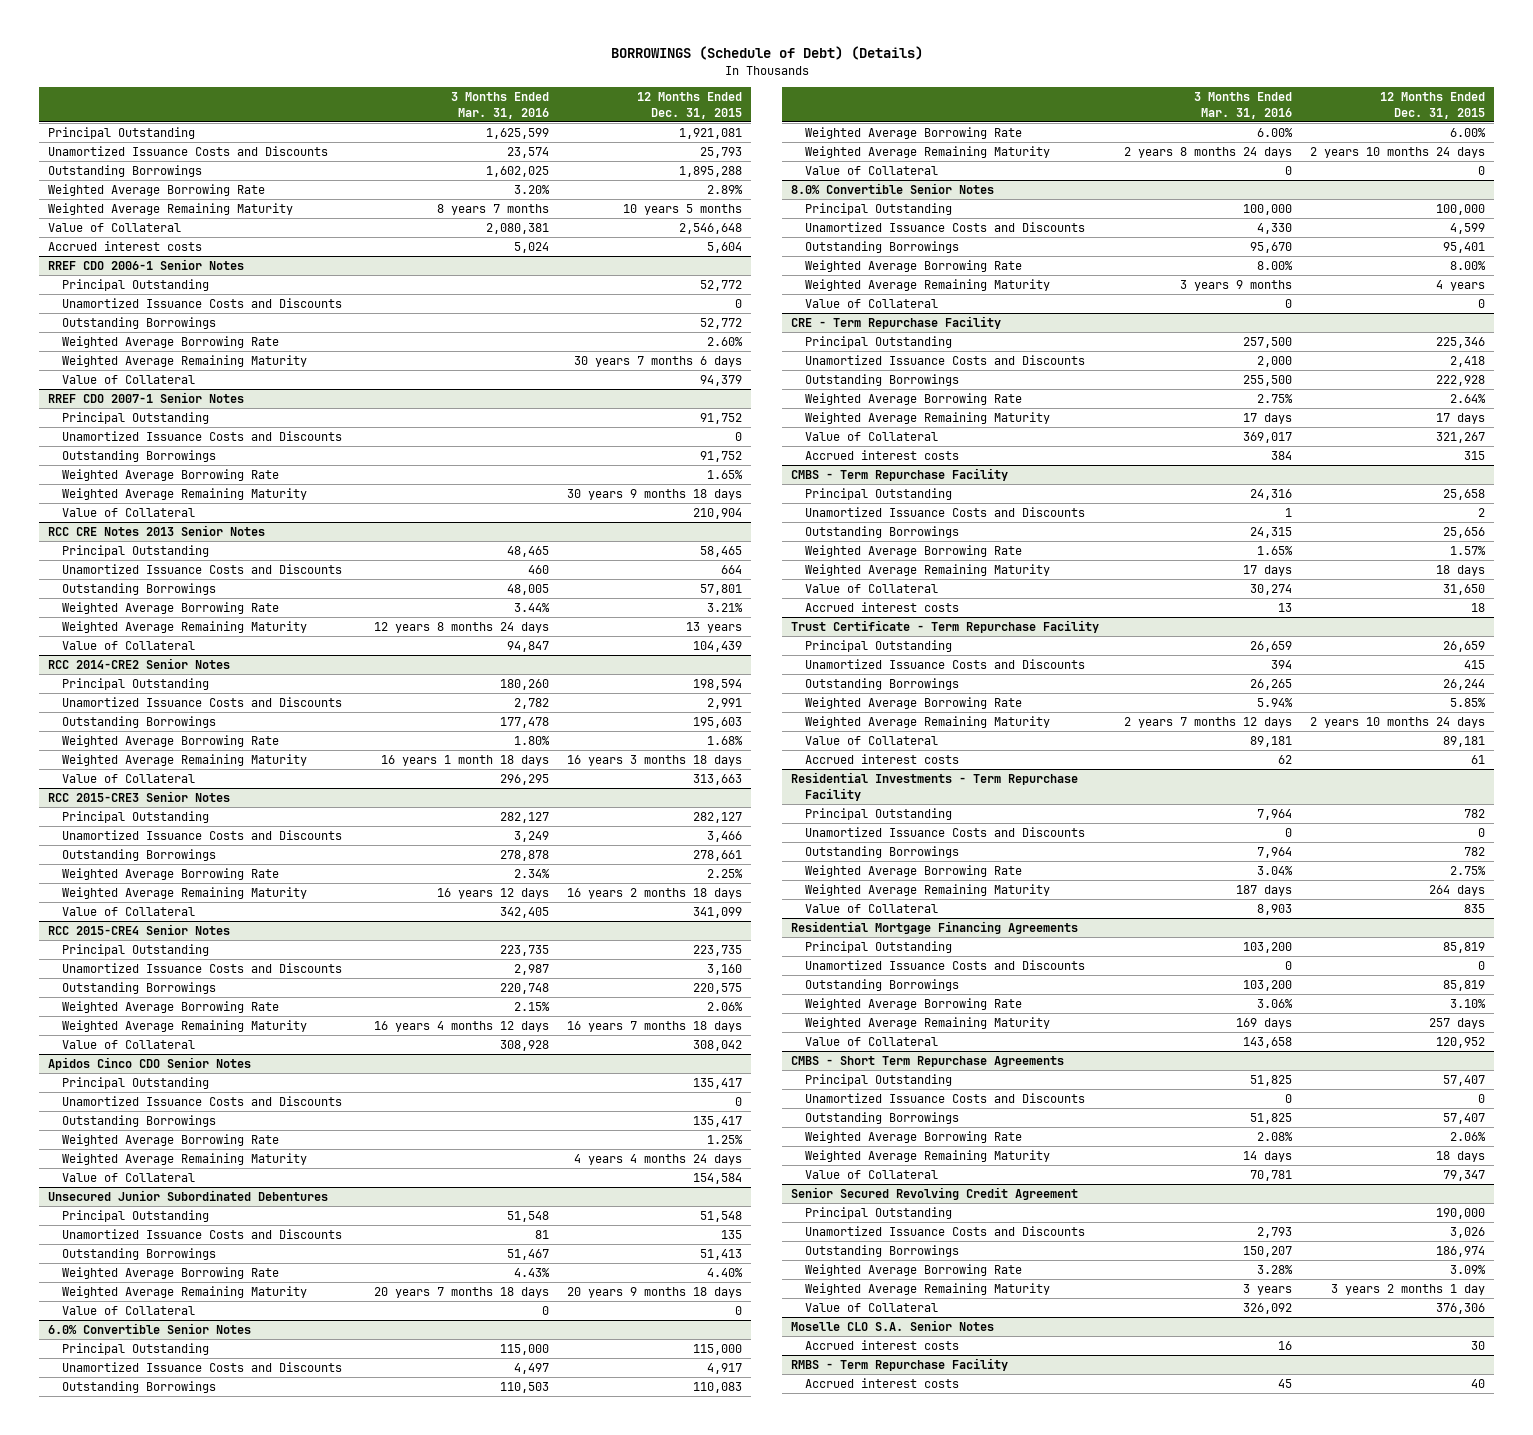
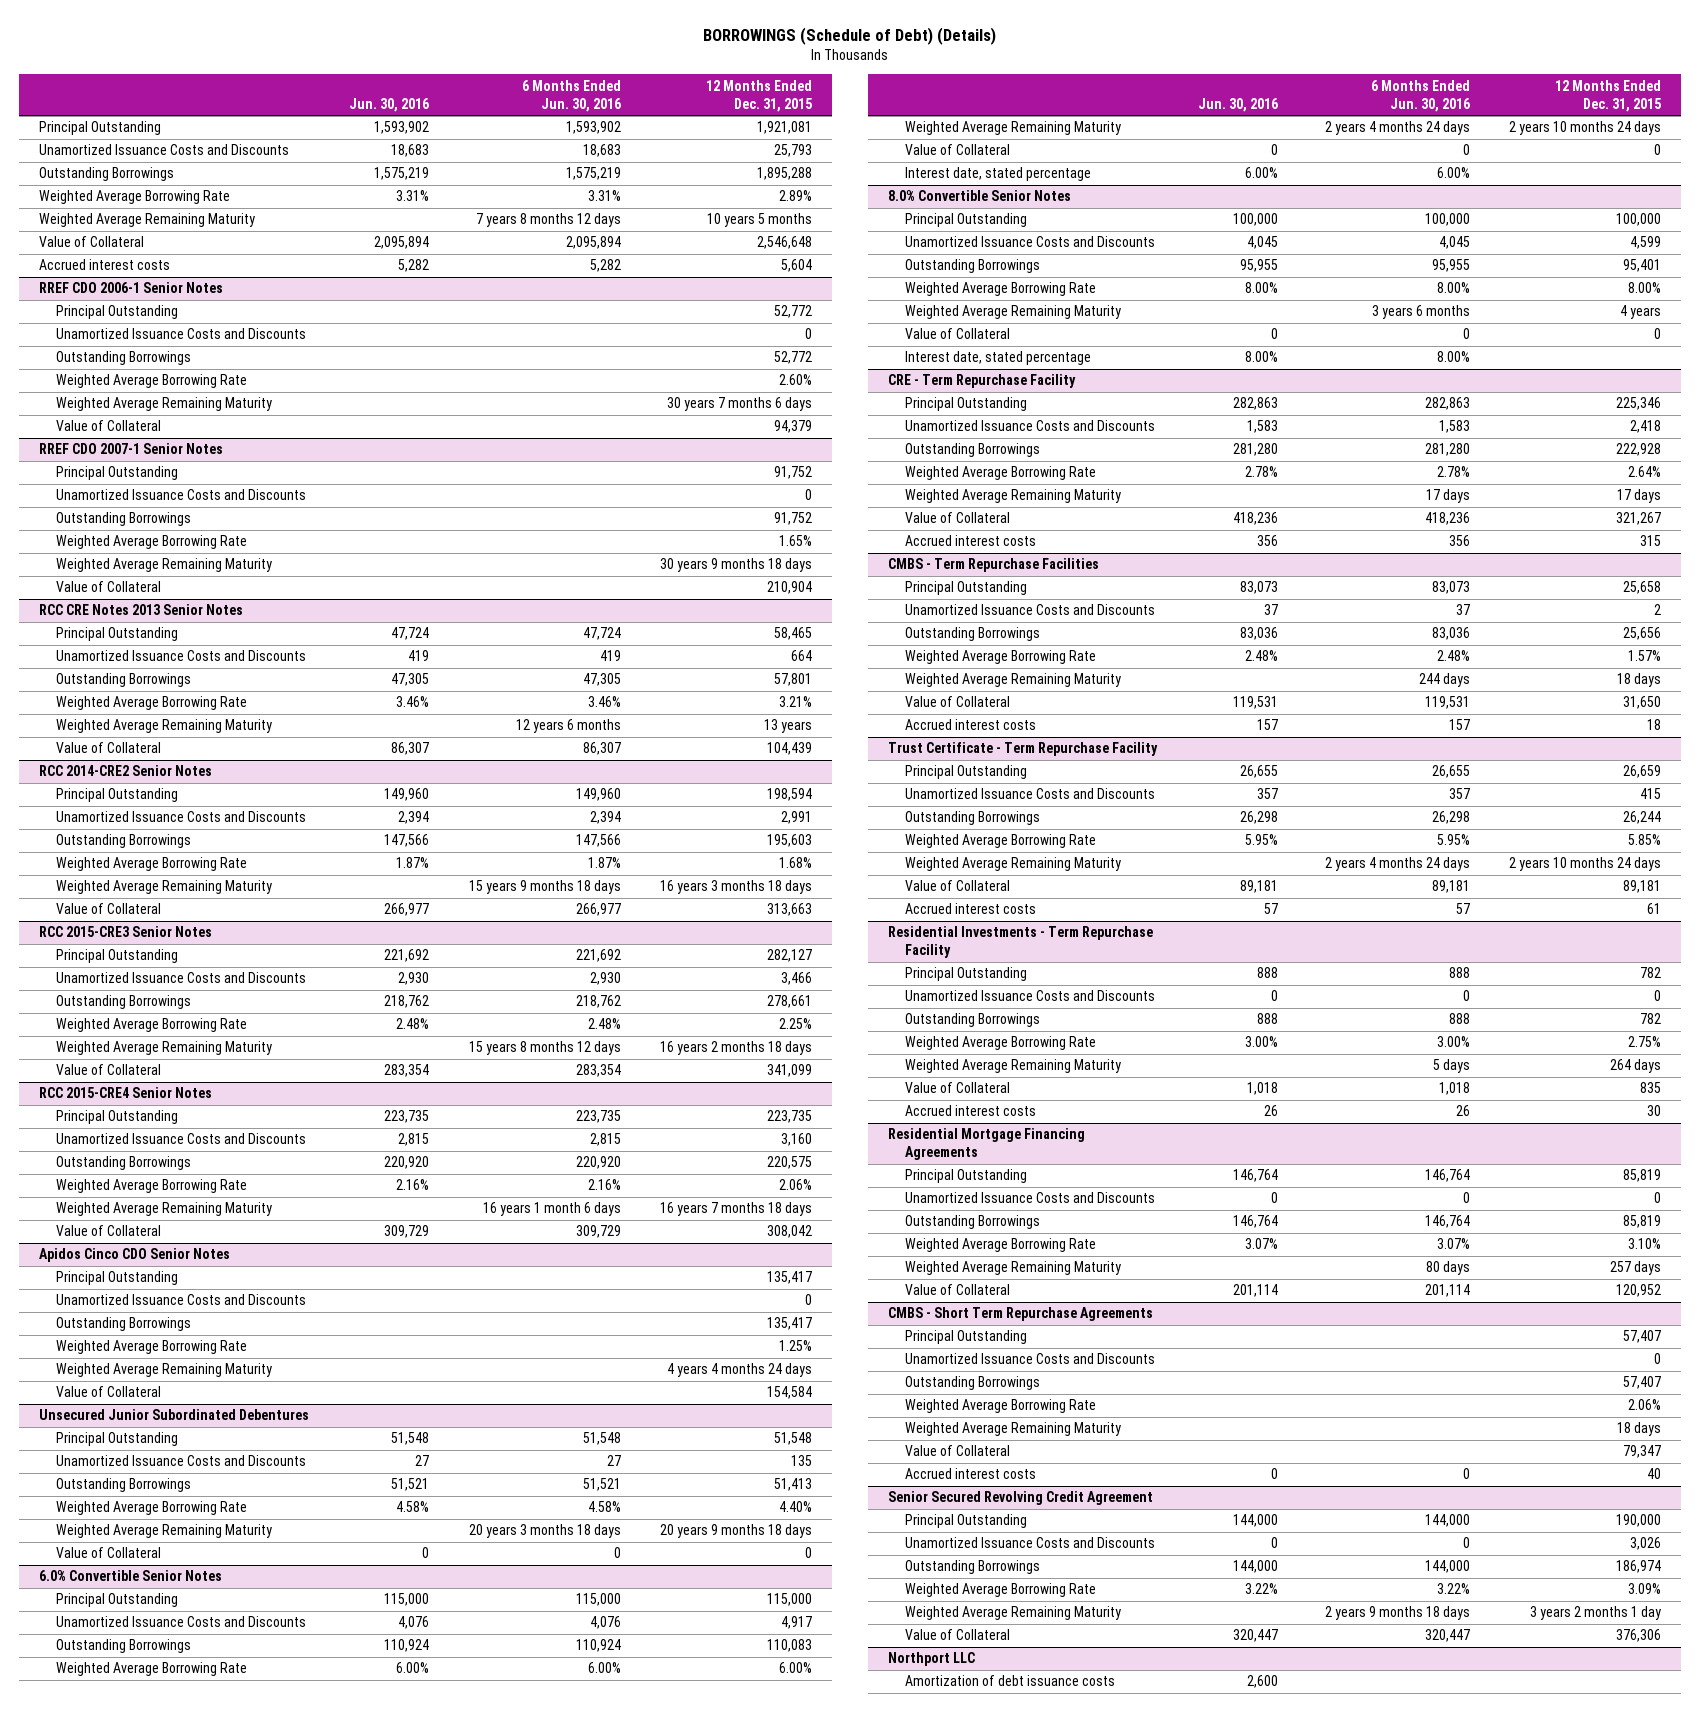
- | 3 Months Ended Mar. 31, 2016 | 12 Months Ended Dec. 31, 2015
+ | Jun. 30, 2016 | 6 Months Ended Jun. 30, 2016 | 12 Months Ended Dec. 31, 2015
@ 6.0% Convertible Senior Notes
+ Interest date, stated percentage | 6.00% | 6.00% |
@ 8.0% Convertible Senior Notes
+ Interest date, stated percentage | 8.00% | 8.00% |
- CMBS - Term Repurchase Facility
+ CMBS - Term Repurchase Facilities
@ Residential Investments - Term Repurchase Facility
+ Accrued interest costs | 26 | 26 | 30
@ CMBS - Short Term Repurchase Agreements
+ Accrued interest costs | 0 | 0 | 40
- Moselle CLO S.A. Senior Notes
- Accrued interest costs | 16 | 30
- RMBS - Term Repurchase Facility
- Accrued interest costs | 45 | 40
+ Northport LLC
+ Amortization of debt issuance costs | 2,600 | |

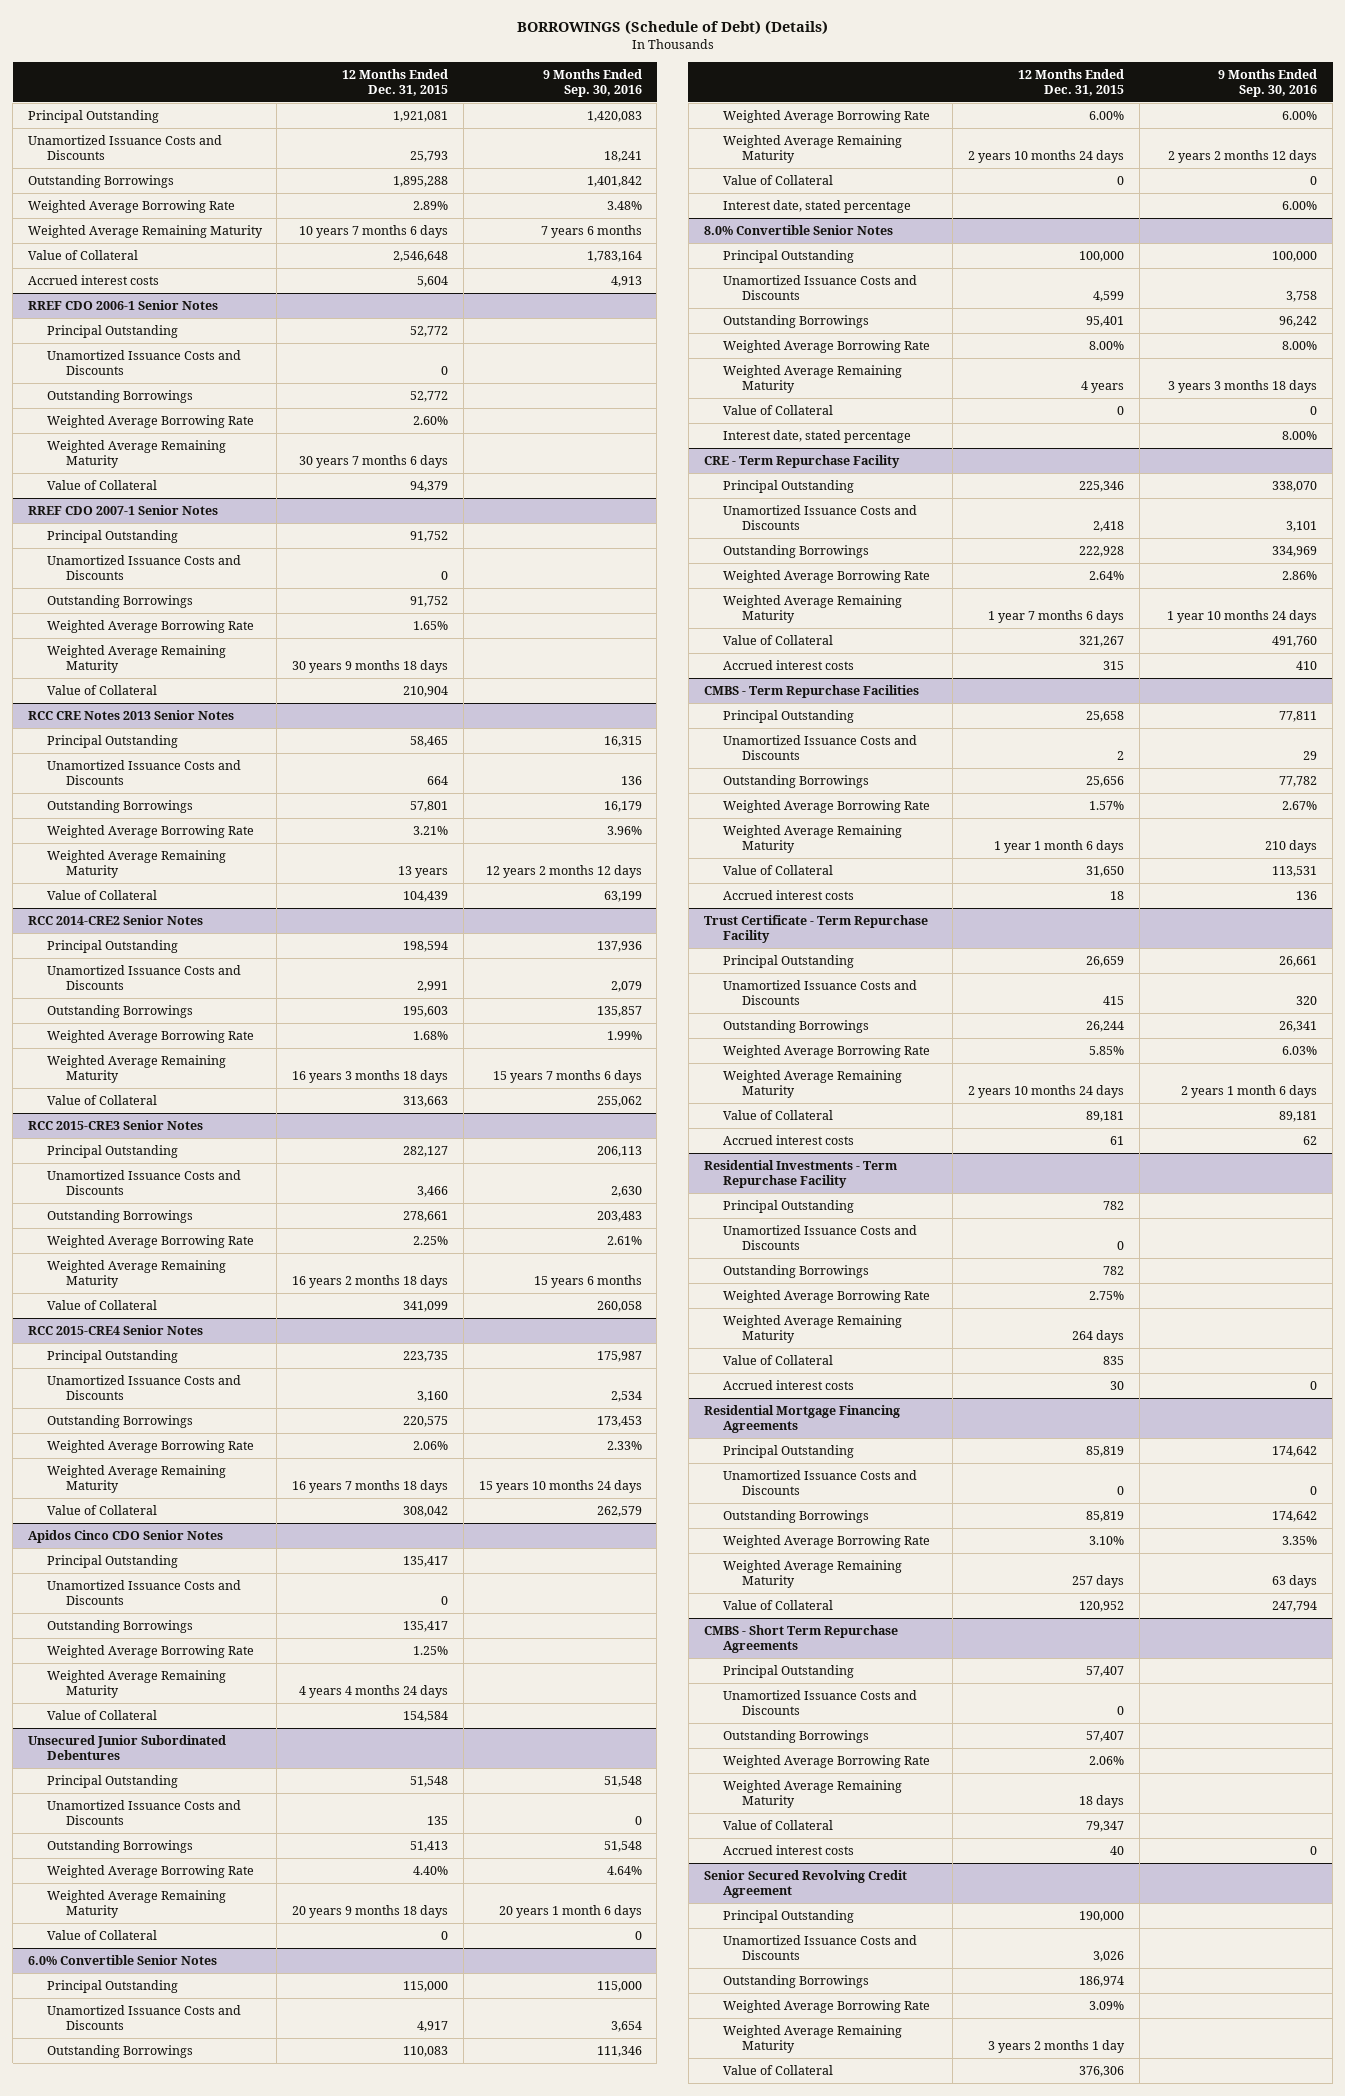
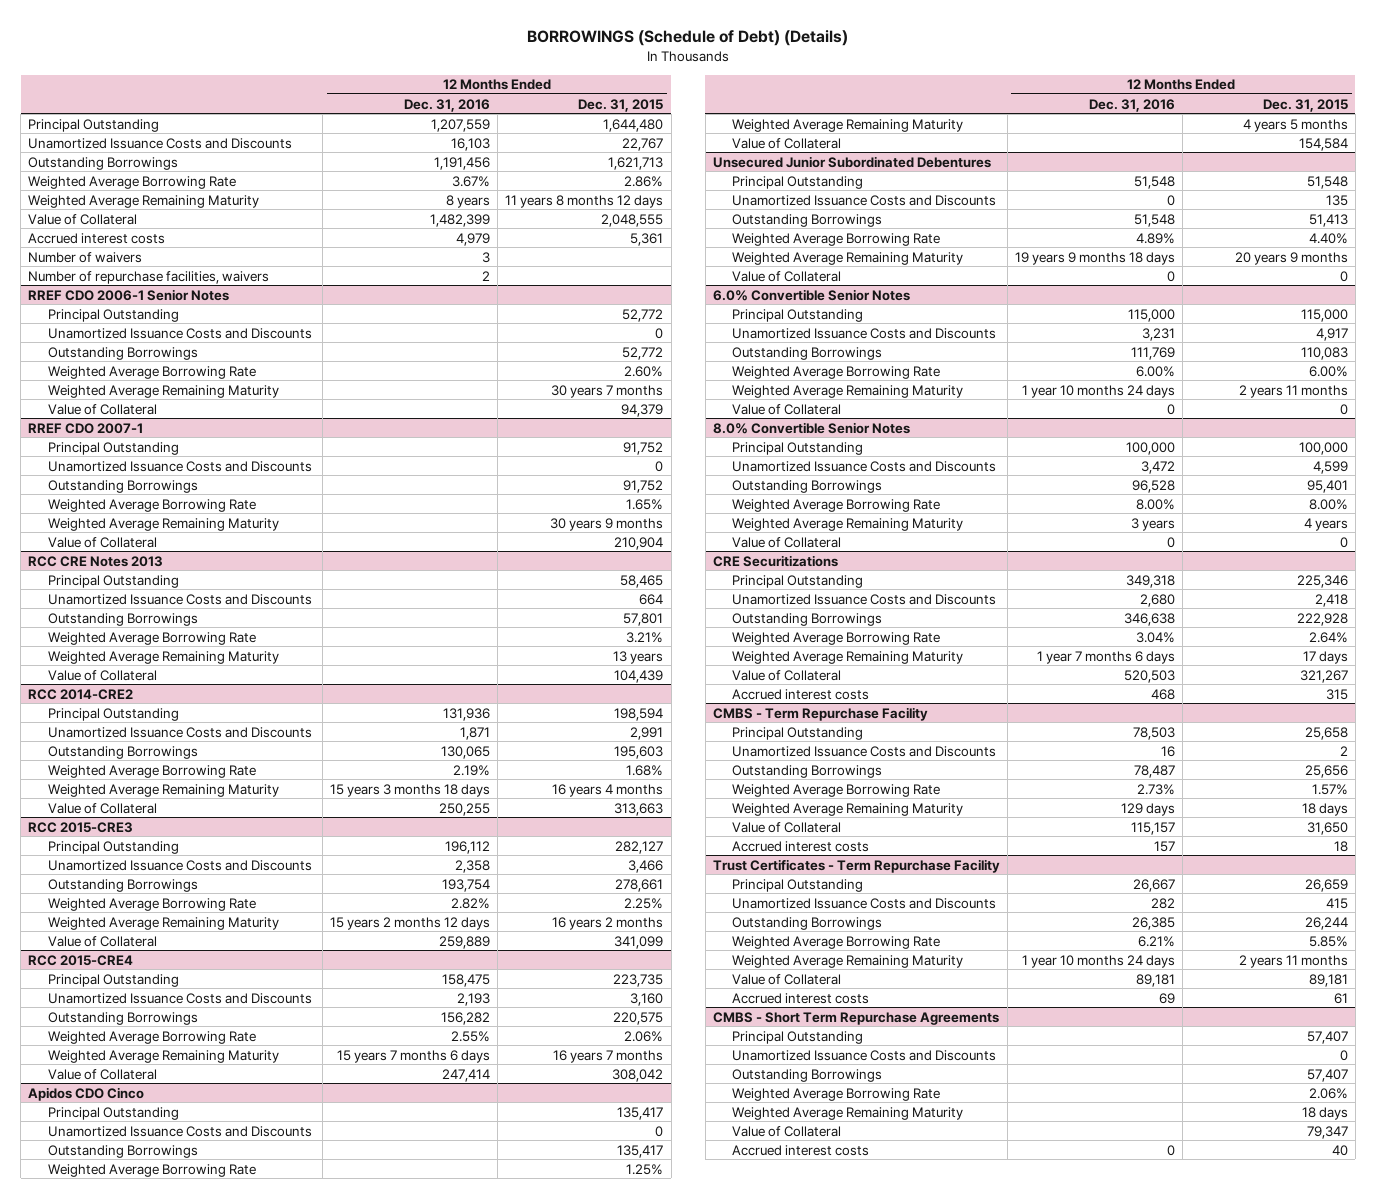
- | 12 Months Ended Dec. 31, 2015 | 9 Months Ended Sep. 30, 2016
+ | 12 Months Ended Dec. 31, 2016 | 12 Months Ended Dec. 31, 2015
- Principal Outstanding | 1,921,081 | 1,420,083
- Unamortized Issuance Costs and Discounts | 25,793 | 18,241
- Outstanding Borrowings | 1,895,288 | 1,401,842
- Weighted Average Borrowing Rate | 2.89% | 3.48%
- Weighted Average Remaining Maturity | 10 years 7 months 6 days | 7 years 6 months
- Value of Collateral | 2,546,648 | 1,783,164
- Accrued interest costs | 5,604 | 4,913
+ Principal Outstanding | 1,207,559 | 1,644,480
+ Unamortized Issuance Costs and Discounts | 16,103 | 22,767
+ Outstanding Borrowings | 1,191,456 | 1,621,713
+ Weighted Average Borrowing Rate | 3.67% | 2.86%
+ Weighted Average Remaining Maturity | 8 years | 11 years 8 months 12 days
+ Value of Collateral | 1,482,399 | 2,048,555
+ Accrued interest costs | 4,979 | 5,361
+ Number of waivers | 3 |
+ Number of repurchase facilities, waivers | 2 |
@ RREF CDO 2006-1 Senior Notes
- Weighted Average Remaining Maturity | 30 years 7 months 6 days |
+ Weighted Average Remaining Maturity | | 30 years 7 months
- RREF CDO 2007-1 Senior Notes
+ RREF CDO 2007-1
- Weighted Average Remaining Maturity | 30 years 9 months 18 days |
+ Weighted Average Remaining Maturity | | 30 years 9 months
- RCC CRE Notes 2013 Senior Notes
+ RCC CRE Notes 2013
- RCC 2014-CRE2 Senior Notes
+ RCC 2014-CRE2
- Weighted Average Remaining Maturity | 16 years 3 months 18 days | 15 years 7 months 6 days
+ Weighted Average Remaining Maturity | 15 years 3 months 18 days | 16 years 4 months
- RCC 2015-CRE3 Senior Notes
+ RCC 2015-CRE3
- Weighted Average Remaining Maturity | 16 years 2 months 18 days | 15 years 6 months
+ Weighted Average Remaining Maturity | 15 years 2 months 12 days | 16 years 2 months
- RCC 2015-CRE4 Senior Notes
+ RCC 2015-CRE4
- Weighted Average Remaining Maturity | 16 years 7 months 18 days | 15 years 10 months 24 days
+ Weighted Average Remaining Maturity | 15 years 7 months 6 days | 16 years 7 months
- Apidos Cinco CDO Senior Notes
+ Apidos CDO Cinco
- Weighted Average Remaining Maturity | 4 years 4 months 24 days |
+ Weighted Average Remaining Maturity | | 4 years 5 months
@ Unsecured Junior Subordinated Debentures
- Weighted Average Remaining Maturity | 20 years 9 months 18 days | 20 years 1 month 6 days
+ Weighted Average Remaining Maturity | 19 years 9 months 18 days | 20 years 9 months
@ 6.0% Convertible Senior Notes
- Weighted Average Remaining Maturity | 2 years 10 months 24 days | 2 years 2 months 12 days
+ Weighted Average Remaining Maturity | 1 year 10 months 24 days | 2 years 11 months
- Interest date, stated percentage | | 6.00%
@ 8.0% Convertible Senior Notes
- Interest date, stated percentage | | 8.00%
- CRE - Term Repurchase Facility
+ CRE Securitizations
- Weighted Average Remaining Maturity | 1 year 7 months 6 days | 1 year 10 months 24 days
+ Weighted Average Remaining Maturity | 1 year 7 months 6 days | 17 days
- CMBS - Term Repurchase Facilities
+ CMBS - Term Repurchase Facility
- Weighted Average Remaining Maturity | 1 year 1 month 6 days | 210 days
+ Weighted Average Remaining Maturity | 129 days | 18 days
- Trust Certificate - Term Repurchase Facility
+ Trust Certificates - Term Repurchase Facility
- Weighted Average Remaining Maturity | 2 years 10 months 24 days | 2 years 1 month 6 days
+ Weighted Average Remaining Maturity | 1 year 10 months 24 days | 2 years 11 months
- Residential Investments - Term Repurchase Facility
- Principal Outstanding | 782 |
- Unamortized Issuance Costs and Discounts | 0 |
- Outstanding Borrowings | 782 |
- Weighted Average Borrowing Rate | 2.75% |
- Weighted Average Remaining Maturity | 264 days |
- Value of Collateral | 835 |
- Accrued interest costs | 30 | 0
- Residential Mortgage Financing Agreements
- Principal Outstanding | 85,819 | 174,642
- Unamortized Issuance Costs and Discounts | 0 | 0
- Outstanding Borrowings | 85,819 | 174,642
- Weighted Average Borrowing Rate | 3.10% | 3.35%
- Weighted Average Remaining Maturity | 257 days | 63 days
- Value of Collateral | 120,952 | 247,794
- Senior Secured Revolving Credit Agreement
- Principal Outstanding | 190,000 |
- Unamortized Issuance Costs and Discounts | 3,026 |
- Outstanding Borrowings | 186,974 |
- Weighted Average Borrowing Rate | 3.09% |
- Weighted Average Remaining Maturity | 3 years 2 months 1 day |
- Value of Collateral | 376,306 |

